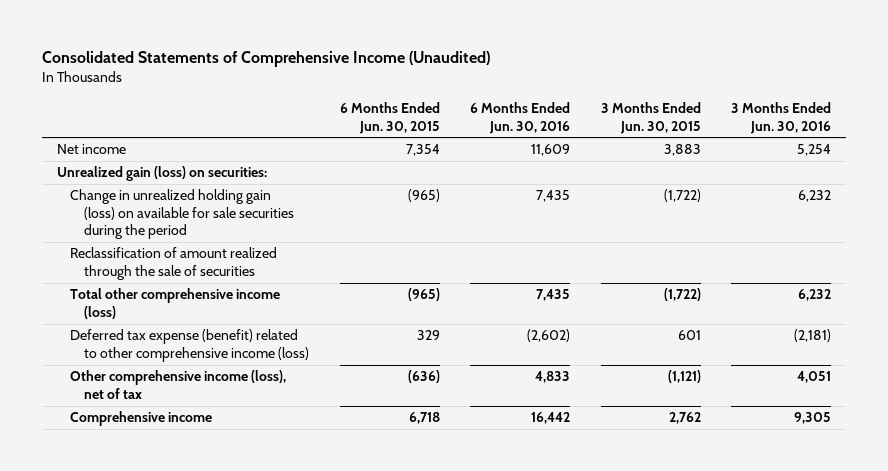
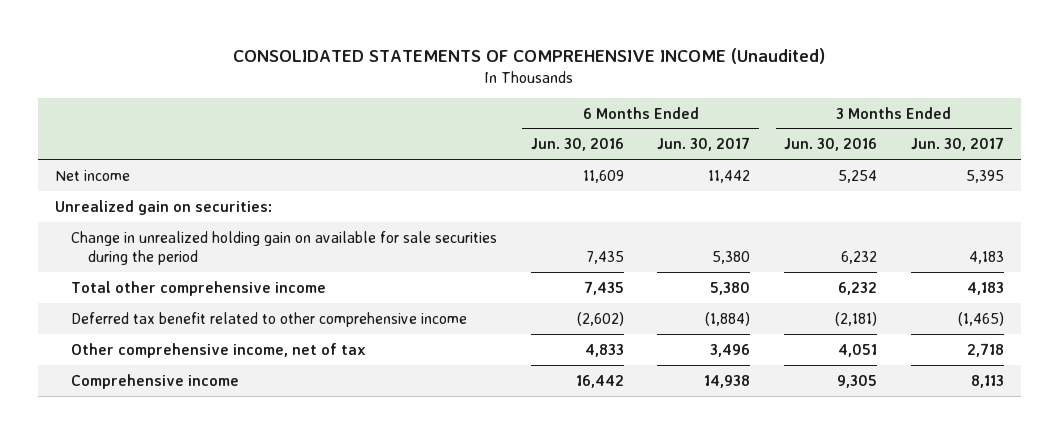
- Consolidated Statements of Comprehensive Income (Unaudited)
+ CONSOLIDATED STATEMENTS OF COMPREHENSIVE INCOME (Unaudited)
- | 6 Months Ended Jun. 30, 2015 | 6 Months Ended Jun. 30, 2016 | 3 Months Ended Jun. 30, 2015 | 3 Months Ended Jun. 30, 2016
+ | 6 Months Ended Jun. 30, 2016 | 6 Months Ended Jun. 30, 2017 | 3 Months Ended Jun. 30, 2016 | 3 Months Ended Jun. 30, 2017
- Unrealized gain (loss) on securities:
- Change in unrealized holding gain (loss) on available for sale securities during the period | (965) | 7,435 | (1,722) | 6,232
- Reclassification of amount realized through the sale of securities
- Total other comprehensive income (loss) | (965) | 7,435 | (1,722) | 6,232
- Deferred tax expense (benefit) related to other comprehensive income (loss) | 329 | (2,602) | 601 | (2,181)
- Other comprehensive income (loss), net of tax | (636) | 4,833 | (1,121) | 4,051
+ Unrealized gain on securities:
+ Change in unrealized holding gain on available for sale securities during the period | 7,435 | 5,380 | 6,232 | 4,183
+ Total other comprehensive income | 7,435 | 5,380 | 6,232 | 4,183
+ Deferred tax benefit related to other comprehensive income | (2,602) | (1,884) | (2,181) | (1,465)
+ Other comprehensive income, net of tax | 4,833 | 3,496 | 4,051 | 2,718

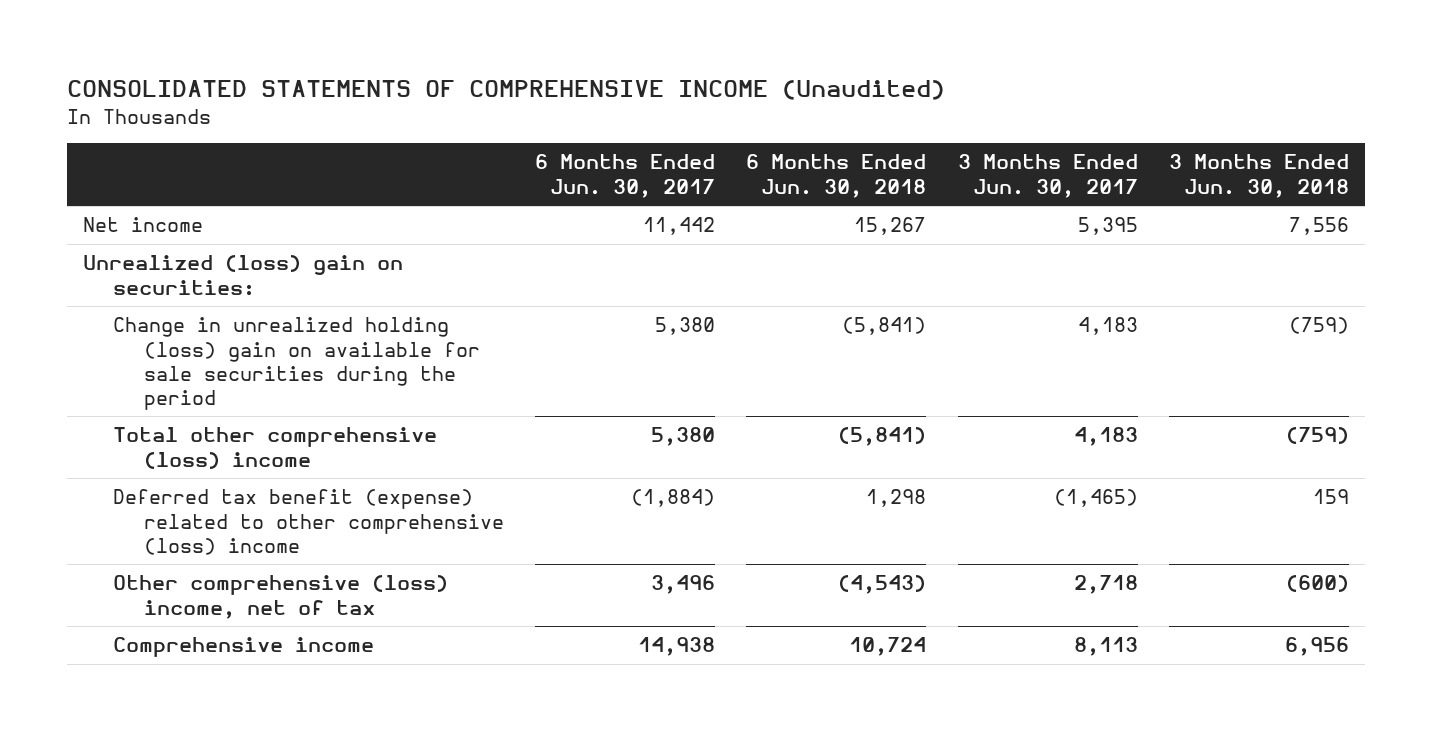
- | 6 Months Ended Jun. 30, 2016 | 6 Months Ended Jun. 30, 2017 | 3 Months Ended Jun. 30, 2016 | 3 Months Ended Jun. 30, 2017
+ | 6 Months Ended Jun. 30, 2017 | 6 Months Ended Jun. 30, 2018 | 3 Months Ended Jun. 30, 2017 | 3 Months Ended Jun. 30, 2018
- Unrealized gain on securities:
- Change in unrealized holding gain on available for sale securities during the period | 7,435 | 5,380 | 6,232 | 4,183
- Total other comprehensive income | 7,435 | 5,380 | 6,232 | 4,183
- Deferred tax benefit related to other comprehensive income | (2,602) | (1,884) | (2,181) | (1,465)
- Other comprehensive income, net of tax | 4,833 | 3,496 | 4,051 | 2,718
+ Unrealized (loss) gain on securities:
+ Change in unrealized holding (loss) gain on available for sale securities during the period | 5,380 | (5,841) | 4,183 | (759)
+ Total other comprehensive (loss) income | 5,380 | (5,841) | 4,183 | (759)
+ Deferred tax benefit (expense) related to other comprehensive (loss) income | (1,884) | 1,298 | (1,465) | 159
+ Other comprehensive (loss) income, net of tax | 3,496 | (4,543) | 2,718 | (600)

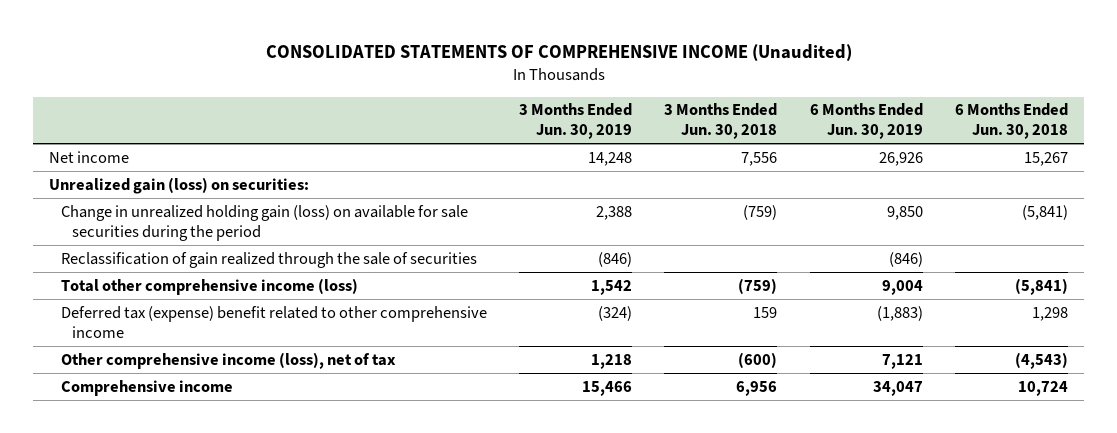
- | 6 Months Ended Jun. 30, 2017 | 6 Months Ended Jun. 30, 2018 | 3 Months Ended Jun. 30, 2017 | 3 Months Ended Jun. 30, 2018
+ | 3 Months Ended Jun. 30, 2019 | 3 Months Ended Jun. 30, 2018 | 6 Months Ended Jun. 30, 2019 | 6 Months Ended Jun. 30, 2018
- Unrealized (loss) gain on securities:
- Change in unrealized holding (loss) gain on available for sale securities during the period | 5,380 | (5,841) | 4,183 | (759)
- Total other comprehensive (loss) income | 5,380 | (5,841) | 4,183 | (759)
- Deferred tax benefit (expense) related to other comprehensive (loss) income | (1,884) | 1,298 | (1,465) | 159
- Other comprehensive (loss) income, net of tax | 3,496 | (4,543) | 2,718 | (600)
+ Unrealized gain (loss) on securities:
+ Change in unrealized holding gain (loss) on available for sale securities during the period | 2,388 | (759) | 9,850 | (5,841)
+ Reclassification of gain realized through the sale of securities | (846) | | (846) |
+ Total other comprehensive income (loss) | 1,542 | (759) | 9,004 | (5,841)
+ Deferred tax (expense) benefit related to other comprehensive income | (324) | 159 | (1,883) | 1,298
+ Other comprehensive income (loss), net of tax | 1,218 | (600) | 7,121 | (4,543)

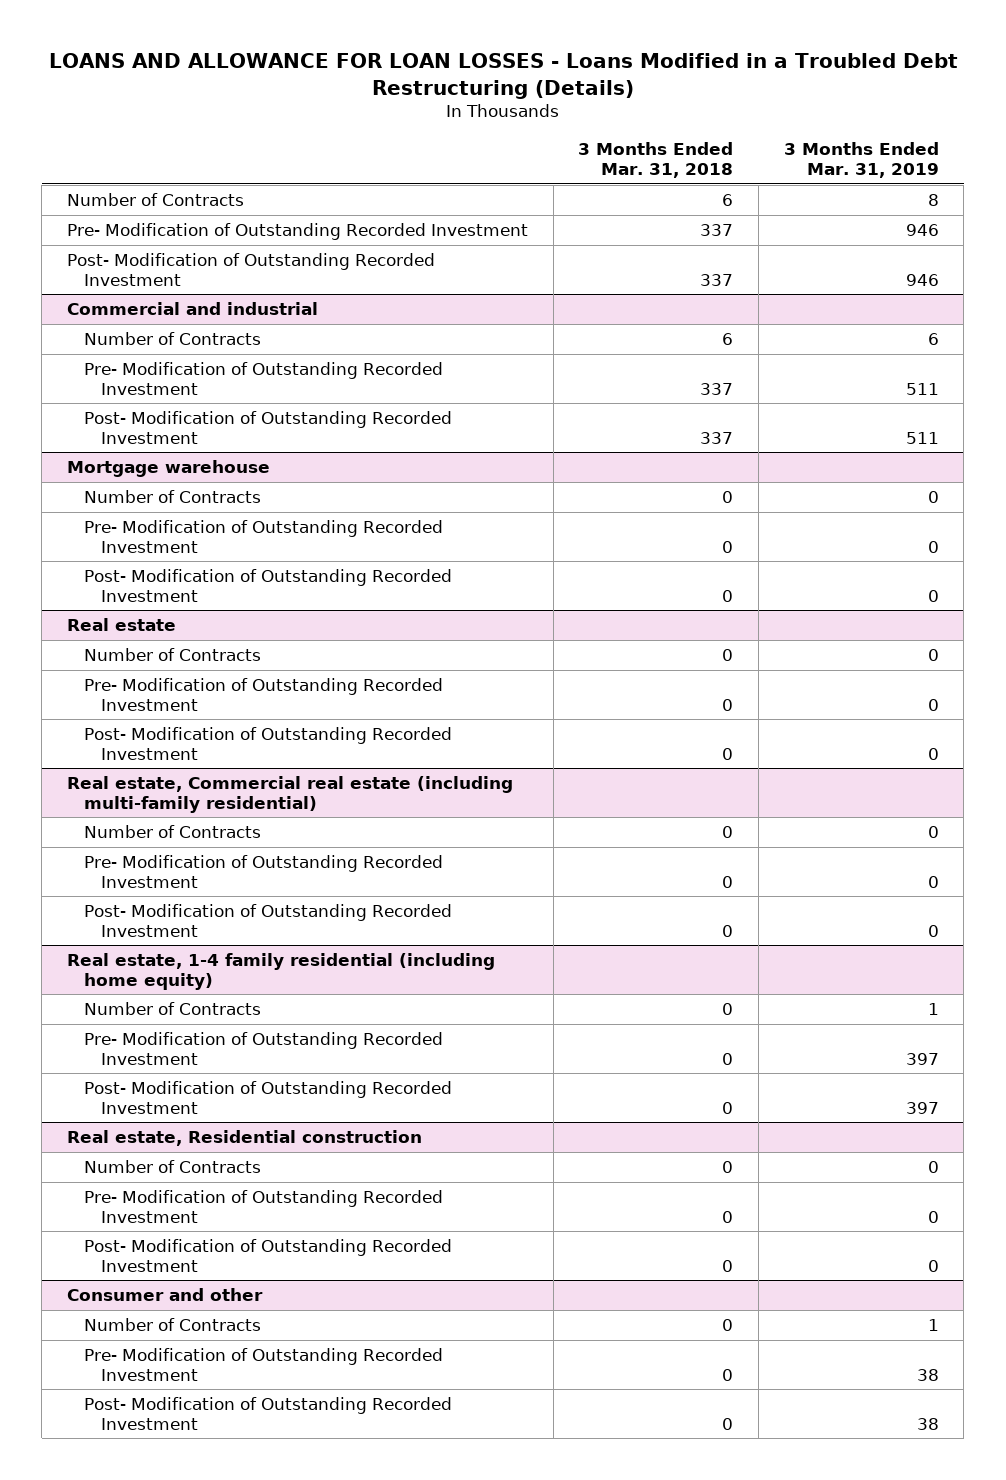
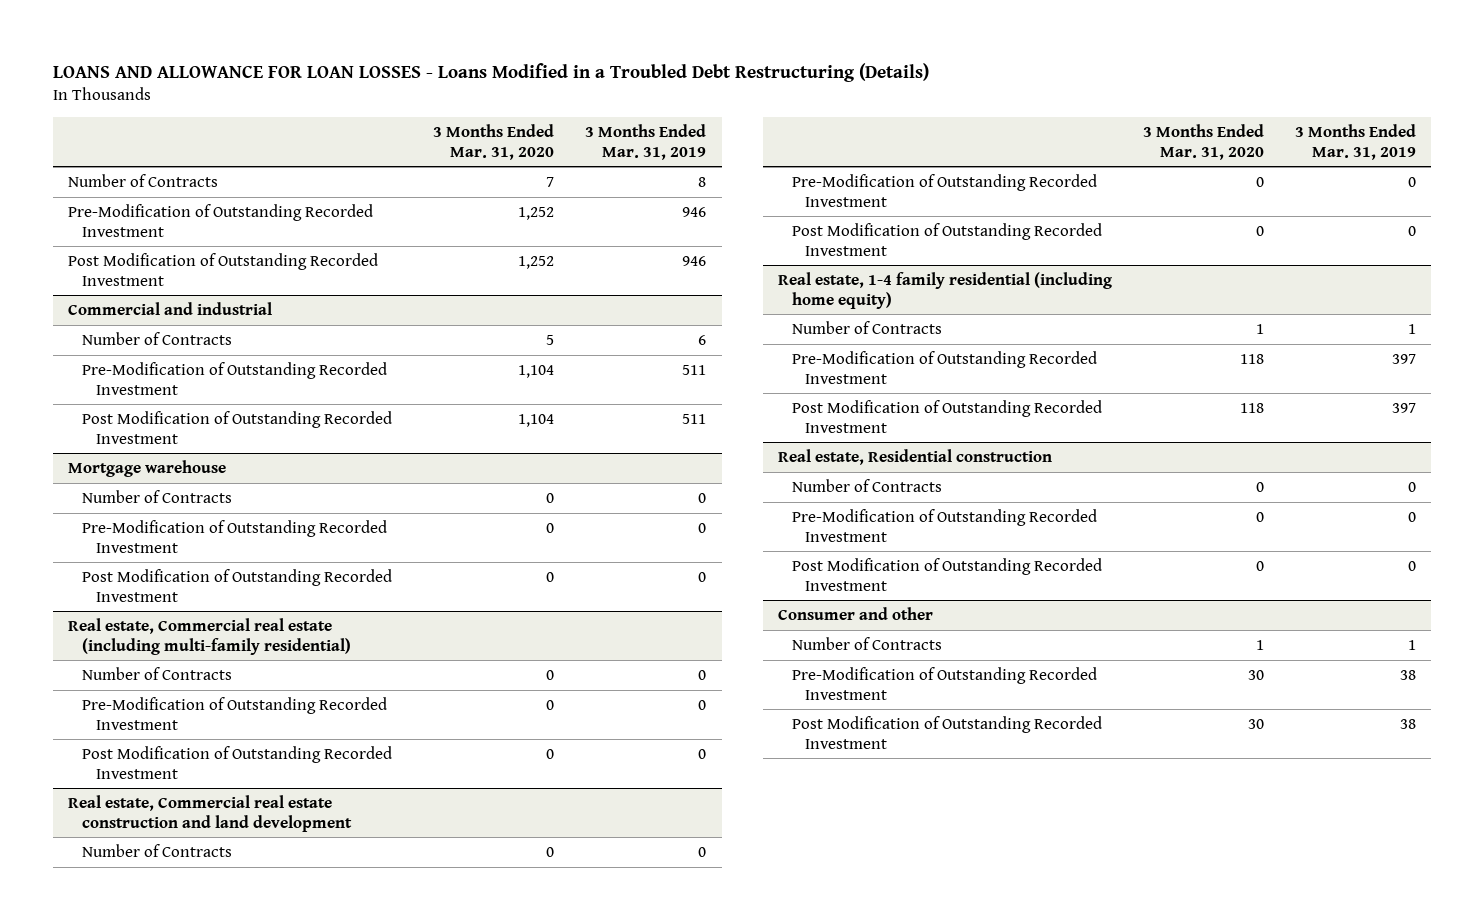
- | 3 Months Ended Mar. 31, 2018 | 3 Months Ended Mar. 31, 2019
+ | 3 Months Ended Mar. 31, 2020 | 3 Months Ended Mar. 31, 2019
- Pre- Modification of Outstanding Recorded Investment | 337 | 946
- Post- Modification of Outstanding Recorded Investment | 337 | 946
+ Pre-Modification of Outstanding Recorded Investment | 1,252 | 946
+ Post Modification of Outstanding Recorded Investment | 1,252 | 946
@ Commercial and industrial
- Pre- Modification of Outstanding Recorded Investment | 337 | 511
- Post- Modification of Outstanding Recorded Investment | 337 | 511
+ Pre-Modification of Outstanding Recorded Investment | 1,104 | 511
+ Post Modification of Outstanding Recorded Investment | 1,104 | 511
@ Mortgage warehouse
- Pre- Modification of Outstanding Recorded Investment | 0 | 0
- Post- Modification of Outstanding Recorded Investment | 0 | 0
- Real estate
- Number of Contracts | 0 | 0
- Pre- Modification of Outstanding Recorded Investment | 0 | 0
- Post- Modification of Outstanding Recorded Investment | 0 | 0
@ Mortgage warehouse
+ Pre-Modification of Outstanding Recorded Investment | 0 | 0
+ Post Modification of Outstanding Recorded Investment | 0 | 0
@ Real estate, Commercial real estate (including multi-family residential)
- Pre- Modification of Outstanding Recorded Investment | 0 | 0
- Post- Modification of Outstanding Recorded Investment | 0 | 0
+ Pre-Modification of Outstanding Recorded Investment | 0 | 0
+ Post Modification of Outstanding Recorded Investment | 0 | 0
+ Real estate, Commercial real estate construction and land development
+ Number of Contracts | 0 | 0
+ Pre-Modification of Outstanding Recorded Investment | 0 | 0
+ Post Modification of Outstanding Recorded Investment | 0 | 0
@ Real estate, 1-4 family residential (including home equity)
- Pre- Modification of Outstanding Recorded Investment | 0 | 397
- Post- Modification of Outstanding Recorded Investment | 0 | 397
+ Pre-Modification of Outstanding Recorded Investment | 118 | 397
+ Post Modification of Outstanding Recorded Investment | 118 | 397
@ Real estate, Residential construction
- Pre- Modification of Outstanding Recorded Investment | 0 | 0
- Post- Modification of Outstanding Recorded Investment | 0 | 0
+ Pre-Modification of Outstanding Recorded Investment | 0 | 0
+ Post Modification of Outstanding Recorded Investment | 0 | 0
@ Consumer and other
- Pre- Modification of Outstanding Recorded Investment | 0 | 38
- Post- Modification of Outstanding Recorded Investment | 0 | 38
+ Pre-Modification of Outstanding Recorded Investment | 30 | 38
+ Post Modification of Outstanding Recorded Investment | 30 | 38

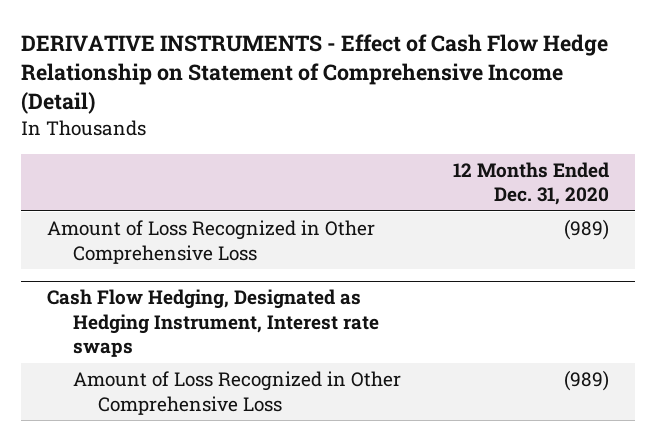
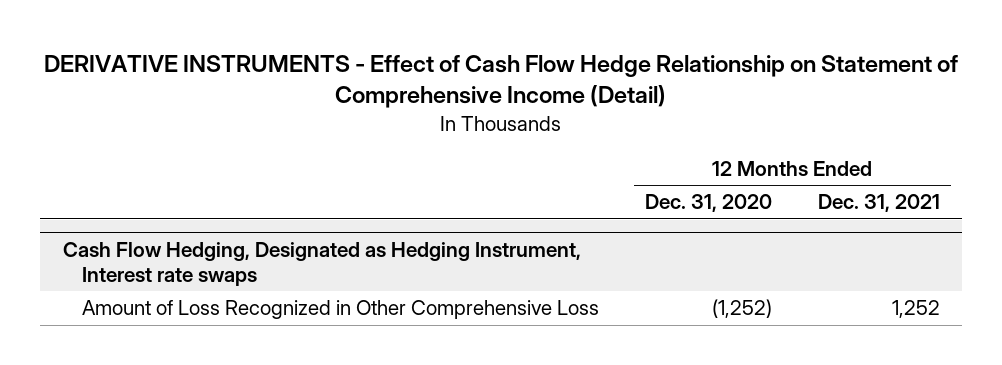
- | 12 Months Ended Dec. 31, 2020
+ | 12 Months Ended Dec. 31, 2020 | 12 Months Ended Dec. 31, 2021
- Amount of Loss Recognized in Other Comprehensive Loss | (989)
@ Cash Flow Hedging, Designated as Hedging Instrument, Interest rate swaps
- Amount of Loss Recognized in Other Comprehensive Loss | (989)
+ Amount of Loss Recognized in Other Comprehensive Loss | (1,252) | 1,252

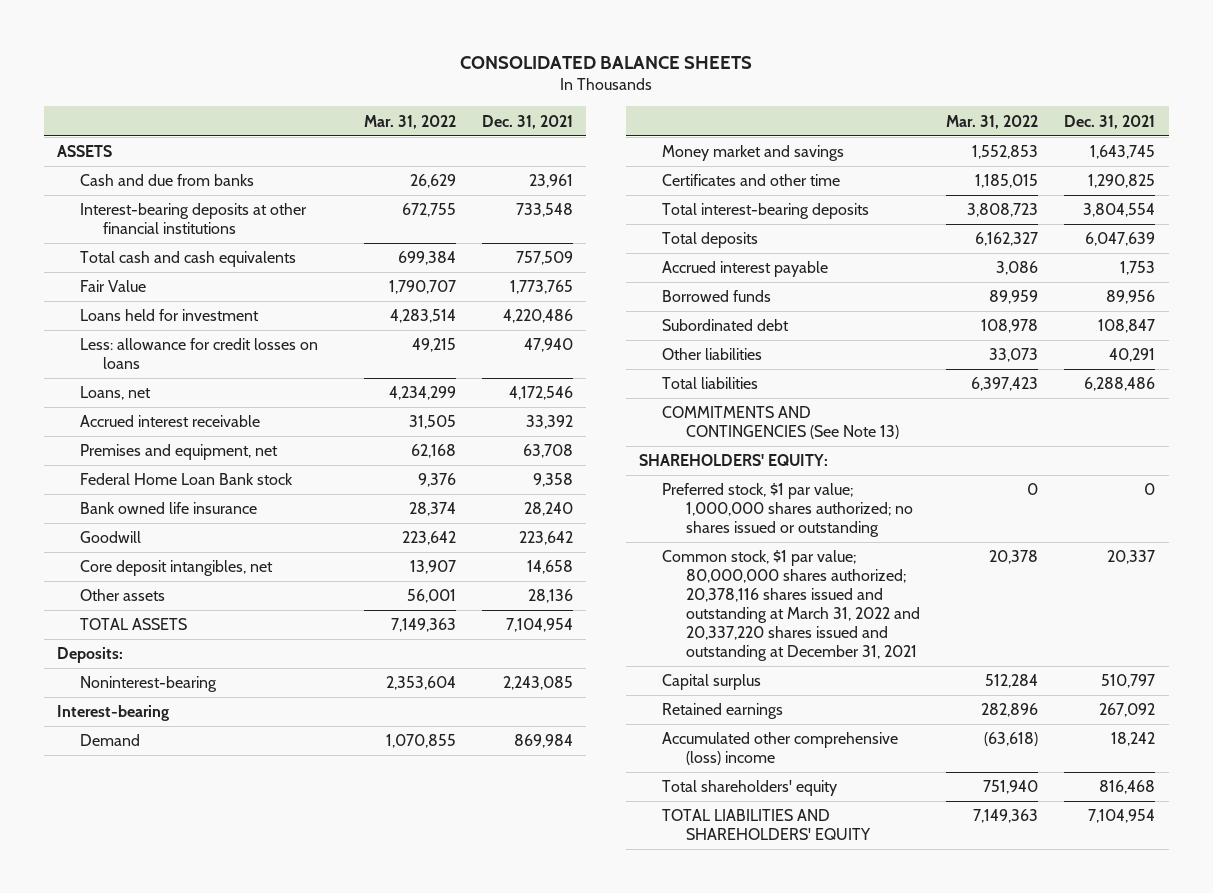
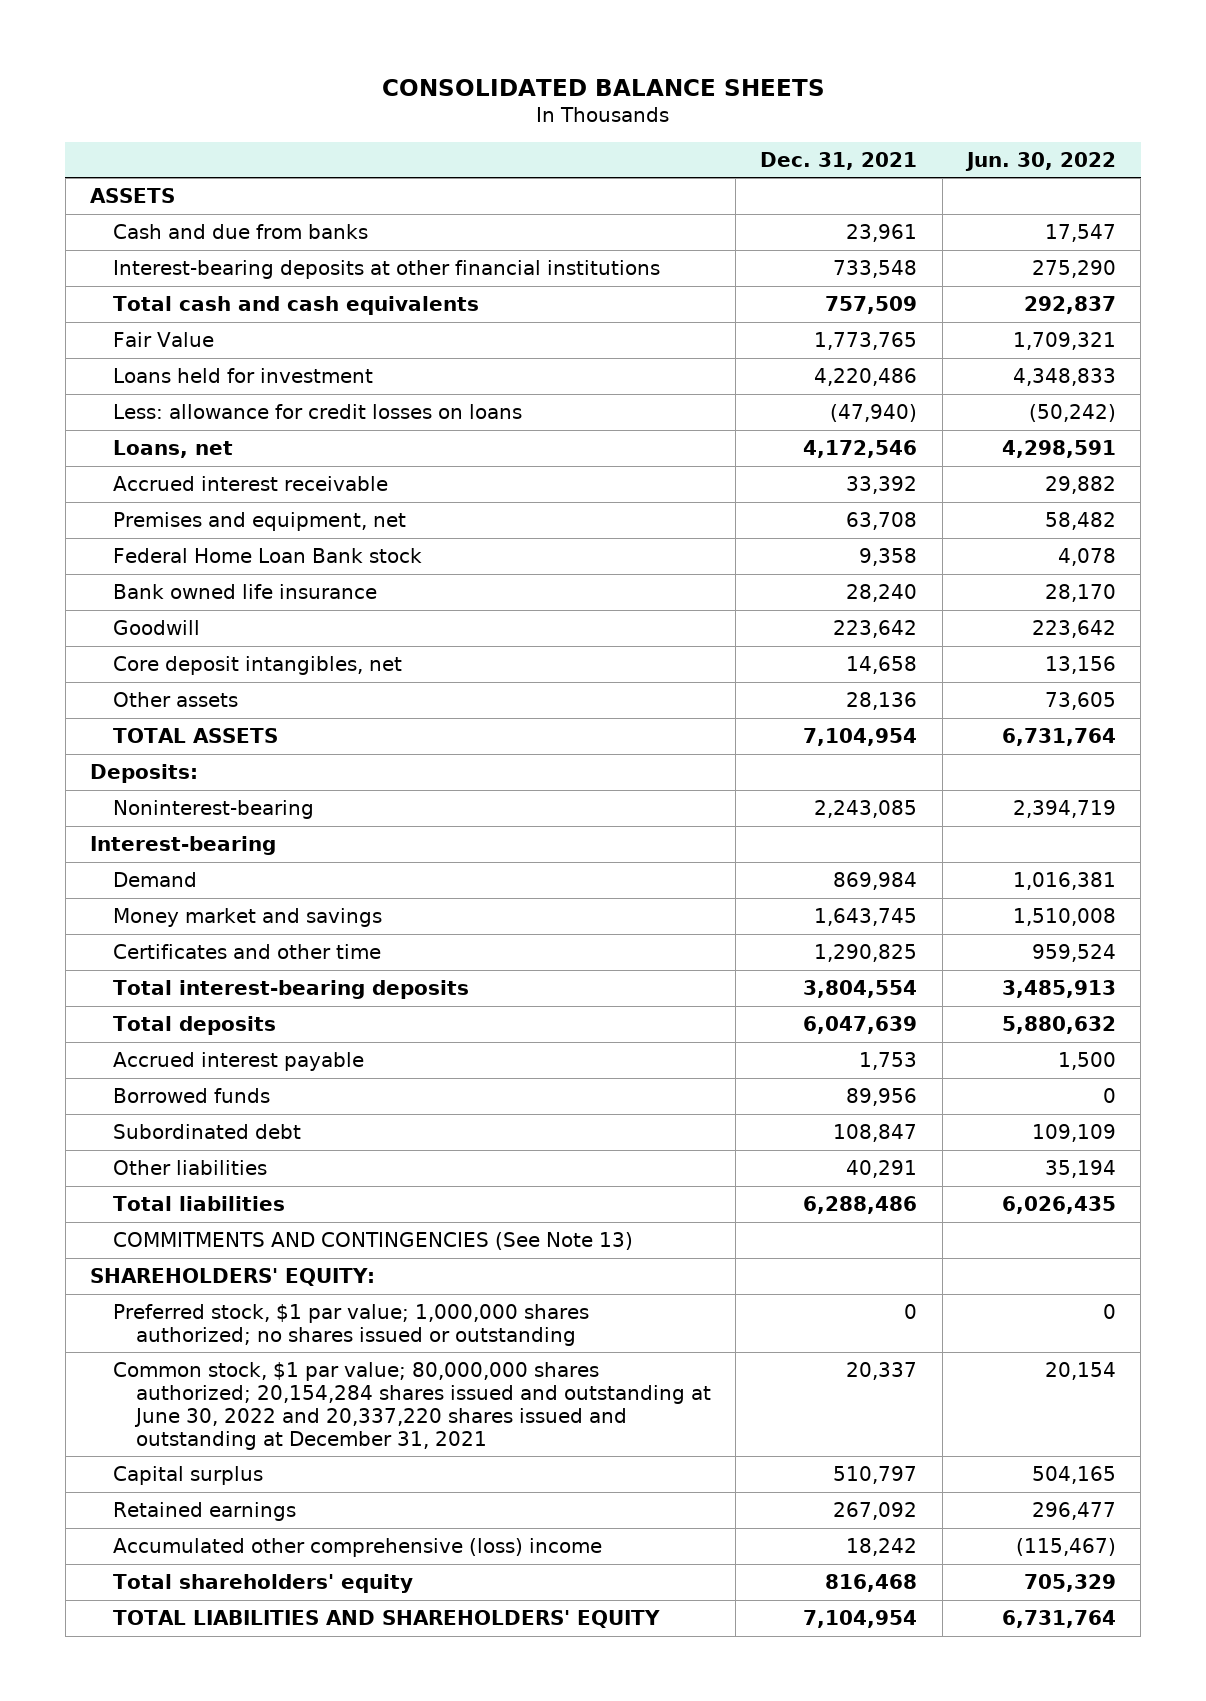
- | Mar. 31, 2022 | Dec. 31, 2021
+ | Dec. 31, 2021 | Jun. 30, 2022
- Less: allowance for credit losses on loans | 49,215 | 47,940
+ Less: allowance for credit losses on loans | (47,940) | (50,242)
- Common stock, $1 par value; 80,000,000 shares authorized; 20,378,116 shares issued and outstanding at March 31, 2022 and 20,337,220 shares issued and outstanding at December 31, 2021 | 20,378 | 20,337
+ Common stock, $1 par value; 80,000,000 shares authorized; 20,154,284 shares issued and outstanding at June 30, 2022 and 20,337,220 shares issued and outstanding at December 31, 2021 | 20,337 | 20,154

